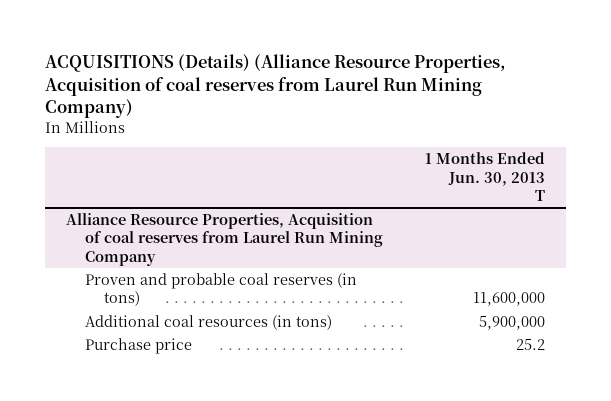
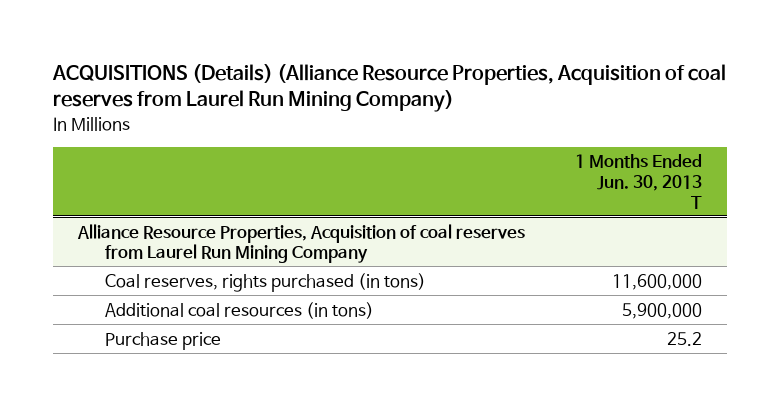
@ Alliance Resource Properties, Acquisition of coal reserves from Laurel Run Mining Company
- Proven and probable coal reserves (in tons) | 11,600,000
+ Coal reserves, rights purchased (in tons) | 11,600,000

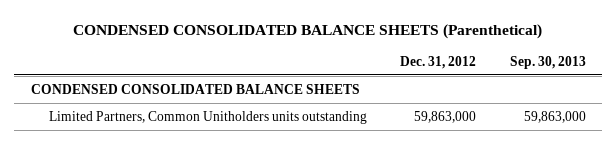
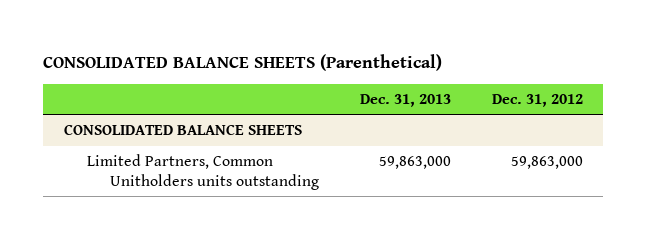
- CONDENSED CONSOLIDATED BALANCE SHEETS (Parenthetical)
+ CONSOLIDATED BALANCE SHEETS (Parenthetical)
- | Dec. 31, 2012 | Sep. 30, 2013
+ | Dec. 31, 2013 | Dec. 31, 2012
- CONDENSED CONSOLIDATED BALANCE SHEETS
+ CONSOLIDATED BALANCE SHEETS

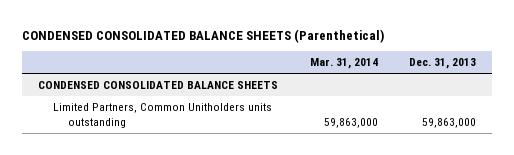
- CONSOLIDATED BALANCE SHEETS (Parenthetical)
+ CONDENSED CONSOLIDATED BALANCE SHEETS (Parenthetical)
- | Dec. 31, 2013 | Dec. 31, 2012
+ | Mar. 31, 2014 | Dec. 31, 2013
- CONSOLIDATED BALANCE SHEETS
+ CONDENSED CONSOLIDATED BALANCE SHEETS

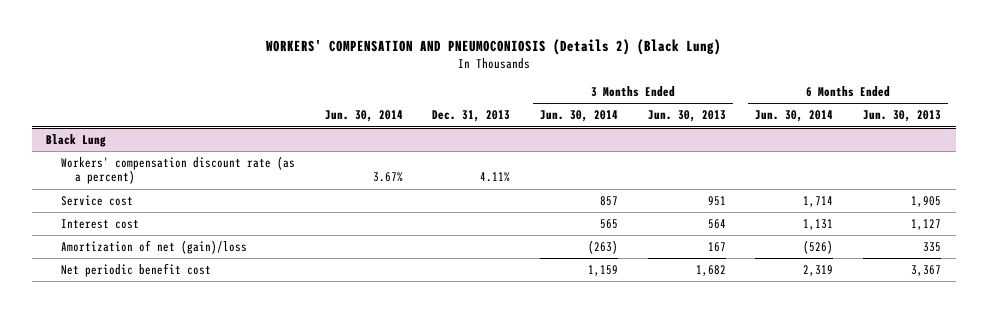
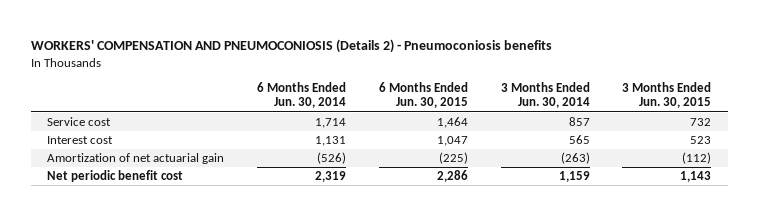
- WORKERS' COMPENSATION AND PNEUMOCONIOSIS (Details 2) (Black Lung)
+ WORKERS' COMPENSATION AND PNEUMOCONIOSIS (Details 2) - Pneumoconiosis benefits
- | Jun. 30, 2014 | Dec. 31, 2013 | 3 Months Ended Jun. 30, 2014 | 3 Months Ended Jun. 30, 2013 | 6 Months Ended Jun. 30, 2014 | 6 Months Ended Jun. 30, 2013
+ | 6 Months Ended Jun. 30, 2014 | 6 Months Ended Jun. 30, 2015 | 3 Months Ended Jun. 30, 2014 | 3 Months Ended Jun. 30, 2015
- Black Lung
- Workers' compensation discount rate (as a percent) | 3.67% | 4.11% | | | |
- Amortization of net (gain)/loss | | | (263) | 167 | (526) | 335
+ Amortization of net actuarial gain | (526) | (225) | (263) | (112)

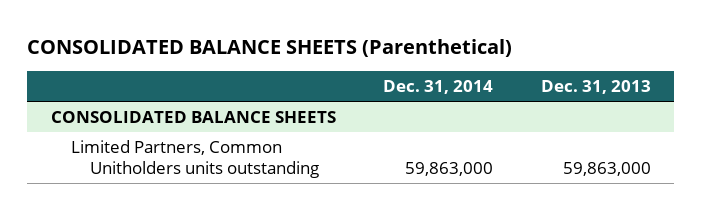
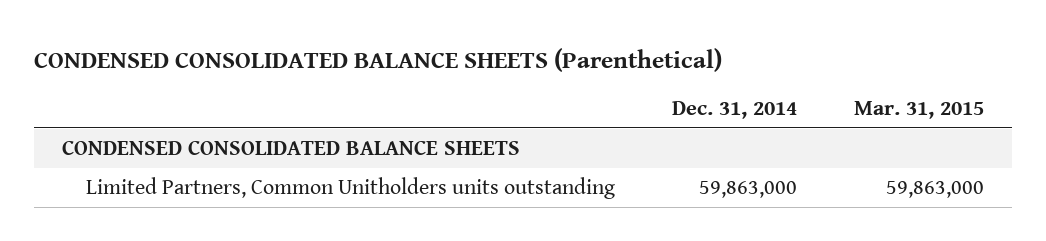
- CONSOLIDATED BALANCE SHEETS (Parenthetical)
+ CONDENSED CONSOLIDATED BALANCE SHEETS (Parenthetical)
- | Dec. 31, 2014 | Dec. 31, 2013
+ | Dec. 31, 2014 | Mar. 31, 2015
- CONSOLIDATED BALANCE SHEETS
+ CONDENSED CONSOLIDATED BALANCE SHEETS

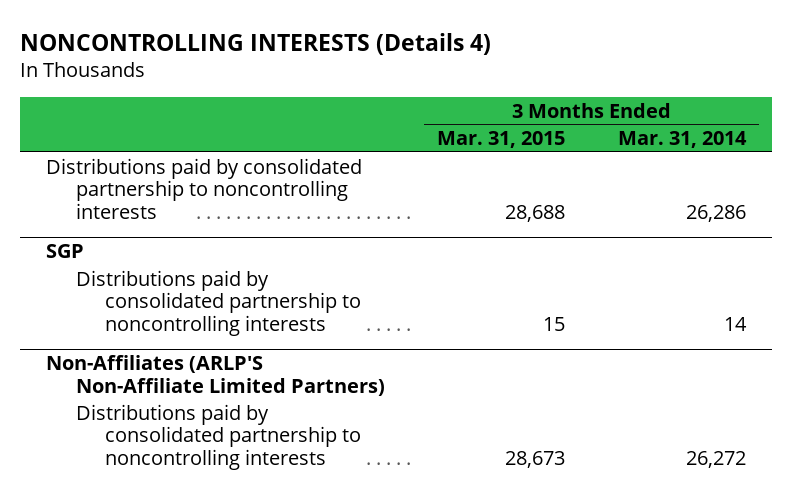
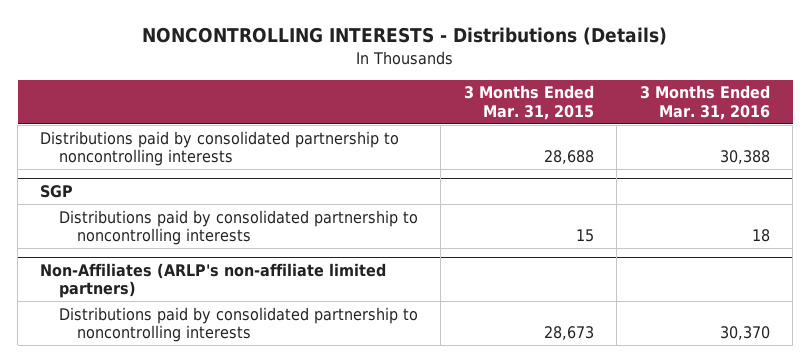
- NONCONTROLLING INTERESTS (Details 4)
+ NONCONTROLLING INTERESTS - Distributions (Details)
- | 3 Months Ended Mar. 31, 2015 | 3 Months Ended Mar. 31, 2014
+ | 3 Months Ended Mar. 31, 2015 | 3 Months Ended Mar. 31, 2016
- Non-Affiliates (ARLP'S Non-Affiliate Limited Partners)
+ Non-Affiliates (ARLP's non-affiliate limited partners)

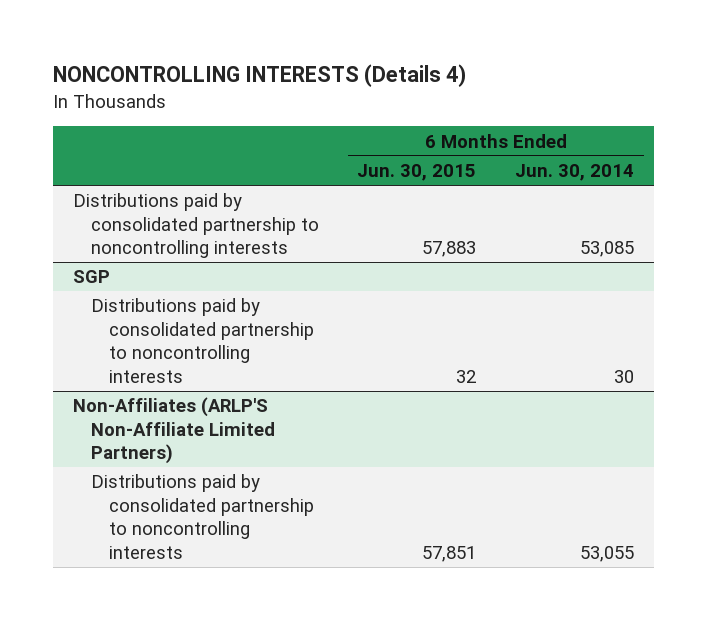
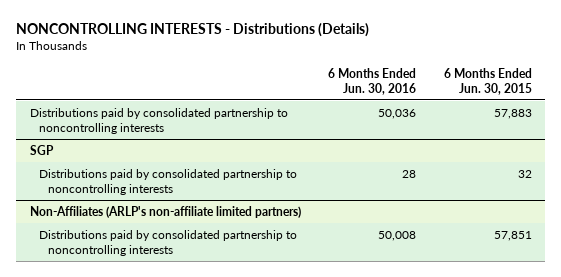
- NONCONTROLLING INTERESTS (Details 4)
+ NONCONTROLLING INTERESTS - Distributions (Details)
- | 6 Months Ended Jun. 30, 2015 | 6 Months Ended Jun. 30, 2014
+ | 6 Months Ended Jun. 30, 2016 | 6 Months Ended Jun. 30, 2015
- Non-Affiliates (ARLP'S Non-Affiliate Limited Partners)
+ Non-Affiliates (ARLP's non-affiliate limited partners)

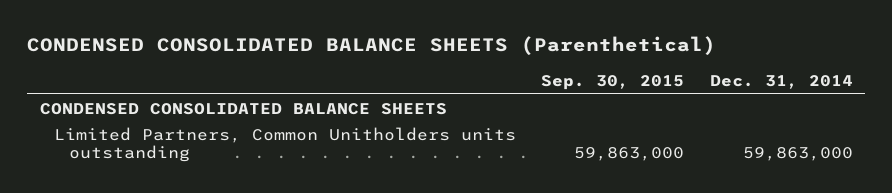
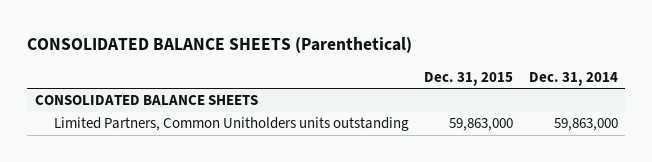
- CONDENSED CONSOLIDATED BALANCE SHEETS (Parenthetical)
+ CONSOLIDATED BALANCE SHEETS (Parenthetical)
- | Sep. 30, 2015 | Dec. 31, 2014
+ | Dec. 31, 2015 | Dec. 31, 2014
- CONDENSED CONSOLIDATED BALANCE SHEETS
+ CONSOLIDATED BALANCE SHEETS

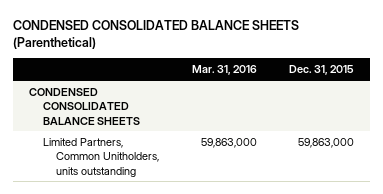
- CONSOLIDATED BALANCE SHEETS (Parenthetical)
+ CONDENSED CONSOLIDATED BALANCE SHEETS (Parenthetical)
- | Dec. 31, 2015 | Dec. 31, 2014
+ | Mar. 31, 2016 | Dec. 31, 2015
- CONSOLIDATED BALANCE SHEETS
- Limited Partners, Common Unitholders units outstanding | 59,863,000 | 59,863,000
+ CONDENSED CONSOLIDATED BALANCE SHEETS
+ Limited Partners, Common Unitholders, units outstanding | 59,863,000 | 59,863,000

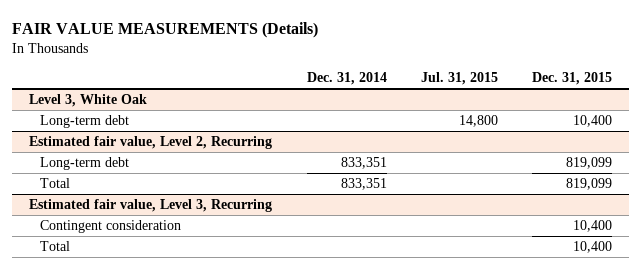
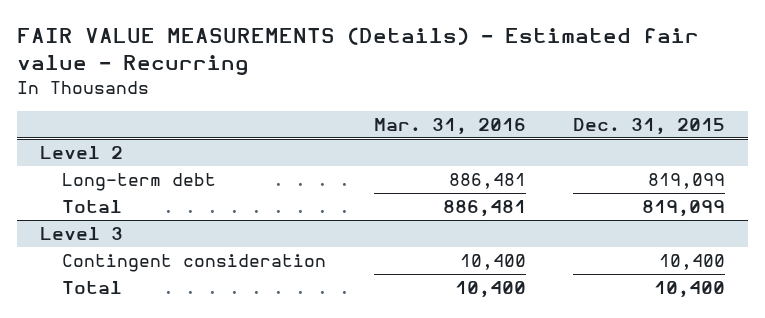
- FAIR VALUE MEASUREMENTS (Details)
+ FAIR VALUE MEASUREMENTS (Details) - Estimated fair value - Recurring
- | Dec. 31, 2014 | Jul. 31, 2015 | Dec. 31, 2015
+ | Mar. 31, 2016 | Dec. 31, 2015
- Level 3, White Oak
- Long-term debt | | 14,800 | 10,400
- Estimated fair value, Level 2, Recurring
+ Level 2
- Estimated fair value, Level 3, Recurring
+ Level 3

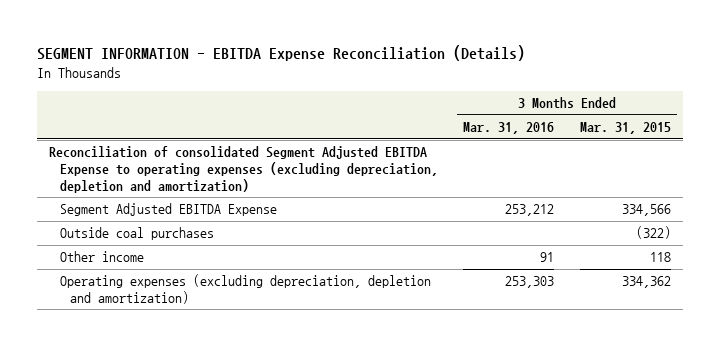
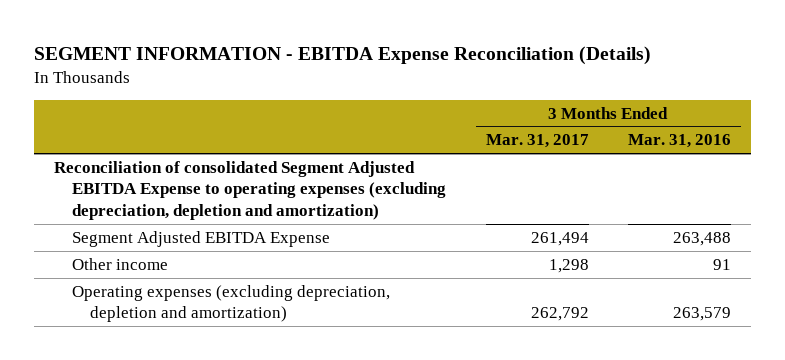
- | 3 Months Ended Mar. 31, 2016 | 3 Months Ended Mar. 31, 2015
+ | 3 Months Ended Mar. 31, 2017 | 3 Months Ended Mar. 31, 2016
- Segment Adjusted EBITDA Expense | 253,212 | 334,566
- Outside coal purchases | | (322)
+ Segment Adjusted EBITDA Expense | 261,494 | 263,488
- Operating expenses (excluding depreciation, depletion and amortization) | 253,303 | 334,362
+ Operating expenses (excluding depreciation, depletion and amortization) | 262,792 | 263,579

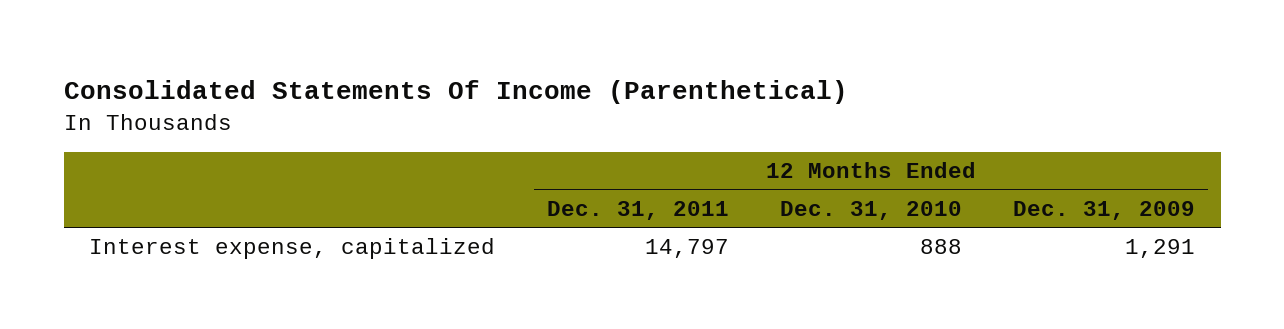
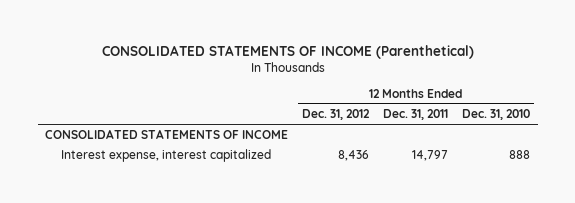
- Consolidated Statements Of Income (Parenthetical)
+ CONSOLIDATED STATEMENTS OF INCOME (Parenthetical)
- | 12 Months Ended Dec. 31, 2011 | 12 Months Ended Dec. 31, 2010 | 12 Months Ended Dec. 31, 2009
+ | 12 Months Ended Dec. 31, 2012 | 12 Months Ended Dec. 31, 2011 | 12 Months Ended Dec. 31, 2010
- Interest expense, capitalized | 14,797 | 888 | 1,291
+ CONSOLIDATED STATEMENTS OF INCOME
+ Interest expense, interest capitalized | 8,436 | 14,797 | 888

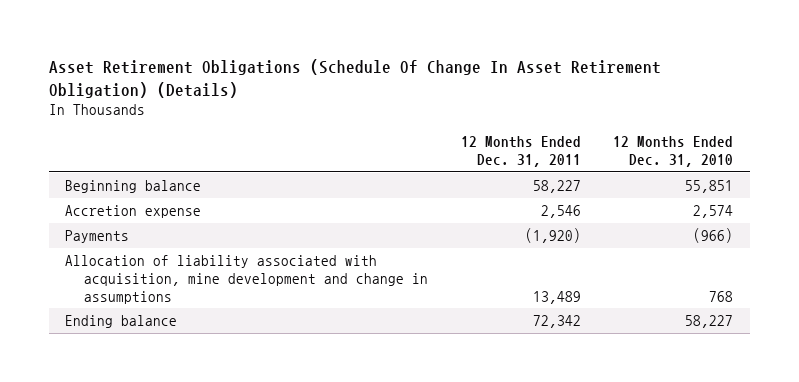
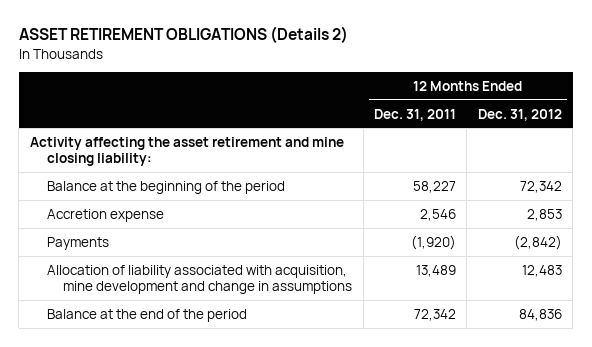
- Asset Retirement Obligations (Schedule Of Change In Asset Retirement Obligation) (Details)
+ ASSET RETIREMENT OBLIGATIONS (Details 2)
- | 12 Months Ended Dec. 31, 2011 | 12 Months Ended Dec. 31, 2010
+ | 12 Months Ended Dec. 31, 2011 | 12 Months Ended Dec. 31, 2012
- Beginning balance | 58,227 | 55,851
+ Activity affecting the asset retirement and mine closing liability:
+ Balance at the beginning of the period | 58,227 | 72,342
- Ending balance | 72,342 | 58,227
+ Balance at the end of the period | 72,342 | 84,836

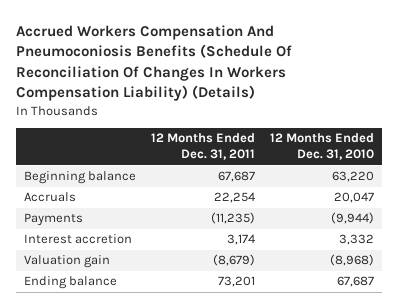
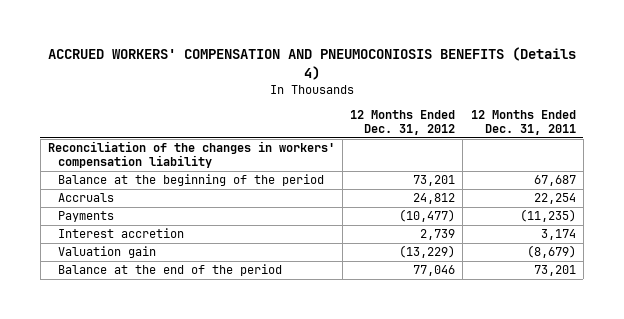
- Accrued Workers Compensation And Pneumoconiosis Benefits (Schedule Of Reconciliation Of Changes In Workers Compensation Liability) (Details)
+ ACCRUED WORKERS' COMPENSATION AND PNEUMOCONIOSIS BENEFITS (Details 4)
- | 12 Months Ended Dec. 31, 2011 | 12 Months Ended Dec. 31, 2010
+ | 12 Months Ended Dec. 31, 2012 | 12 Months Ended Dec. 31, 2011
- Beginning balance | 67,687 | 63,220
+ Reconciliation of the changes in workers' compensation liability
+ Balance at the beginning of the period | 73,201 | 67,687
- Ending balance | 73,201 | 67,687
+ Balance at the end of the period | 77,046 | 73,201

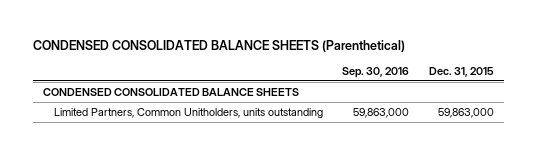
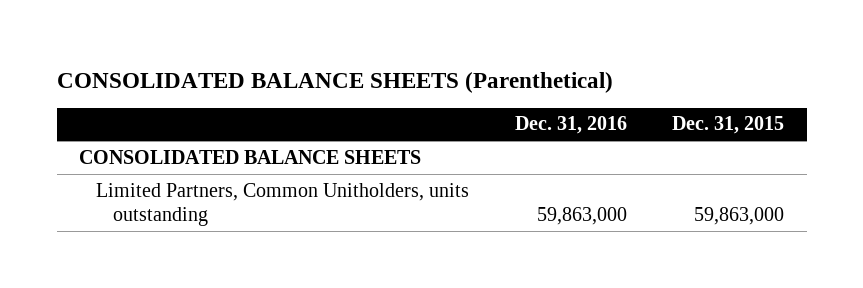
- CONDENSED CONSOLIDATED BALANCE SHEETS (Parenthetical)
+ CONSOLIDATED BALANCE SHEETS (Parenthetical)
- | Sep. 30, 2016 | Dec. 31, 2015
+ | Dec. 31, 2016 | Dec. 31, 2015
- CONDENSED CONSOLIDATED BALANCE SHEETS
+ CONSOLIDATED BALANCE SHEETS

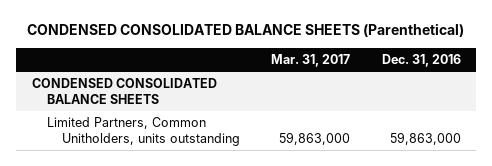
- CONSOLIDATED BALANCE SHEETS (Parenthetical)
+ CONDENSED CONSOLIDATED BALANCE SHEETS (Parenthetical)
- | Dec. 31, 2016 | Dec. 31, 2015
+ | Mar. 31, 2017 | Dec. 31, 2016
- CONSOLIDATED BALANCE SHEETS
+ CONDENSED CONSOLIDATED BALANCE SHEETS

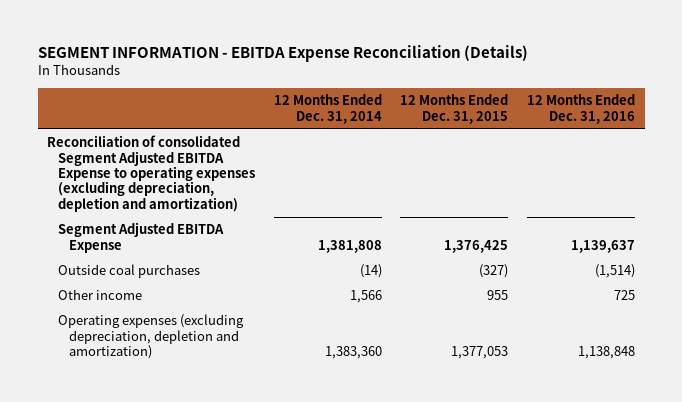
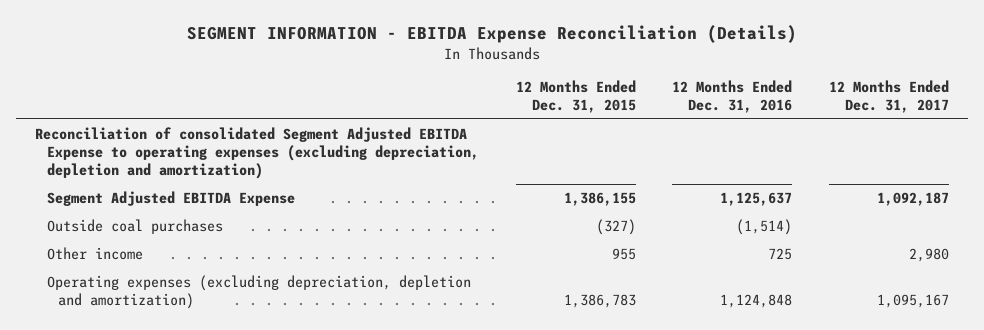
- | 12 Months Ended Dec. 31, 2014 | 12 Months Ended Dec. 31, 2015 | 12 Months Ended Dec. 31, 2016
+ | 12 Months Ended Dec. 31, 2015 | 12 Months Ended Dec. 31, 2016 | 12 Months Ended Dec. 31, 2017
- Segment Adjusted EBITDA Expense | 1,381,808 | 1,376,425 | 1,139,637
+ Segment Adjusted EBITDA Expense | 1,386,155 | 1,125,637 | 1,092,187
- Operating expenses (excluding depreciation, depletion and amortization) | 1,383,360 | 1,377,053 | 1,138,848
+ Operating expenses (excluding depreciation, depletion and amortization) | 1,386,783 | 1,124,848 | 1,095,167

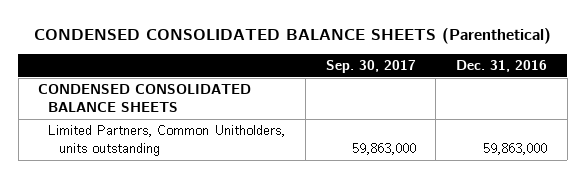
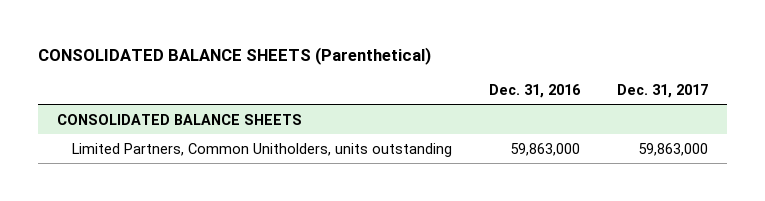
- CONDENSED CONSOLIDATED BALANCE SHEETS (Parenthetical)
+ CONSOLIDATED BALANCE SHEETS (Parenthetical)
- | Sep. 30, 2017 | Dec. 31, 2016
+ | Dec. 31, 2016 | Dec. 31, 2017
- CONDENSED CONSOLIDATED BALANCE SHEETS
+ CONSOLIDATED BALANCE SHEETS

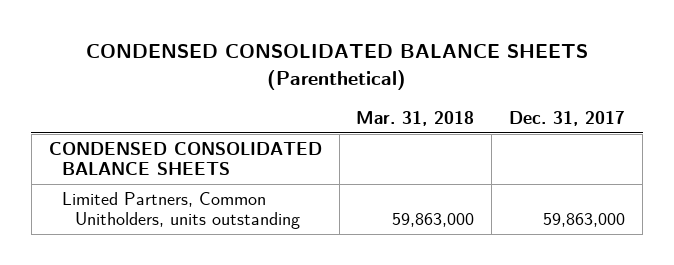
- CONSOLIDATED BALANCE SHEETS (Parenthetical)
+ CONDENSED CONSOLIDATED BALANCE SHEETS (Parenthetical)
- | Dec. 31, 2016 | Dec. 31, 2017
+ | Mar. 31, 2018 | Dec. 31, 2017
- CONSOLIDATED BALANCE SHEETS
+ CONDENSED CONSOLIDATED BALANCE SHEETS

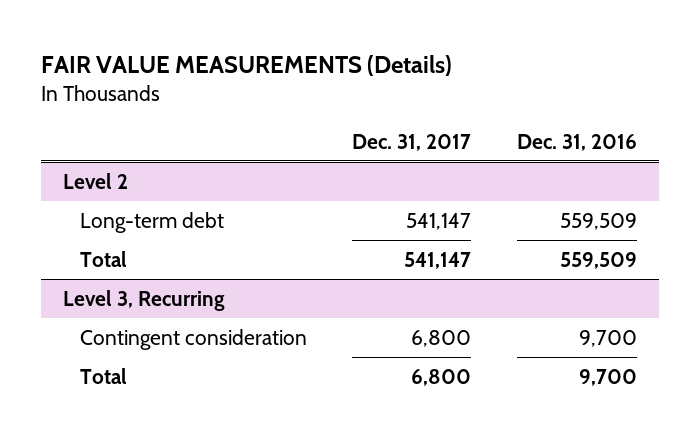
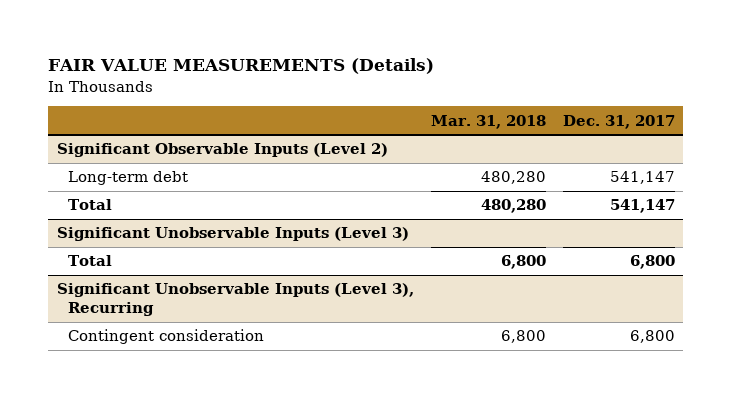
- | Dec. 31, 2017 | Dec. 31, 2016
+ | Mar. 31, 2018 | Dec. 31, 2017
- Level 2
+ Significant Observable Inputs (Level 2)
- Level 3, Recurring
- Contingent consideration | 6,800 | 9,700
+ Significant Unobservable Inputs (Level 3)
+ Significant Unobservable Inputs (Level 3), Recurring
+ Contingent consideration | 6,800 | 6,800

